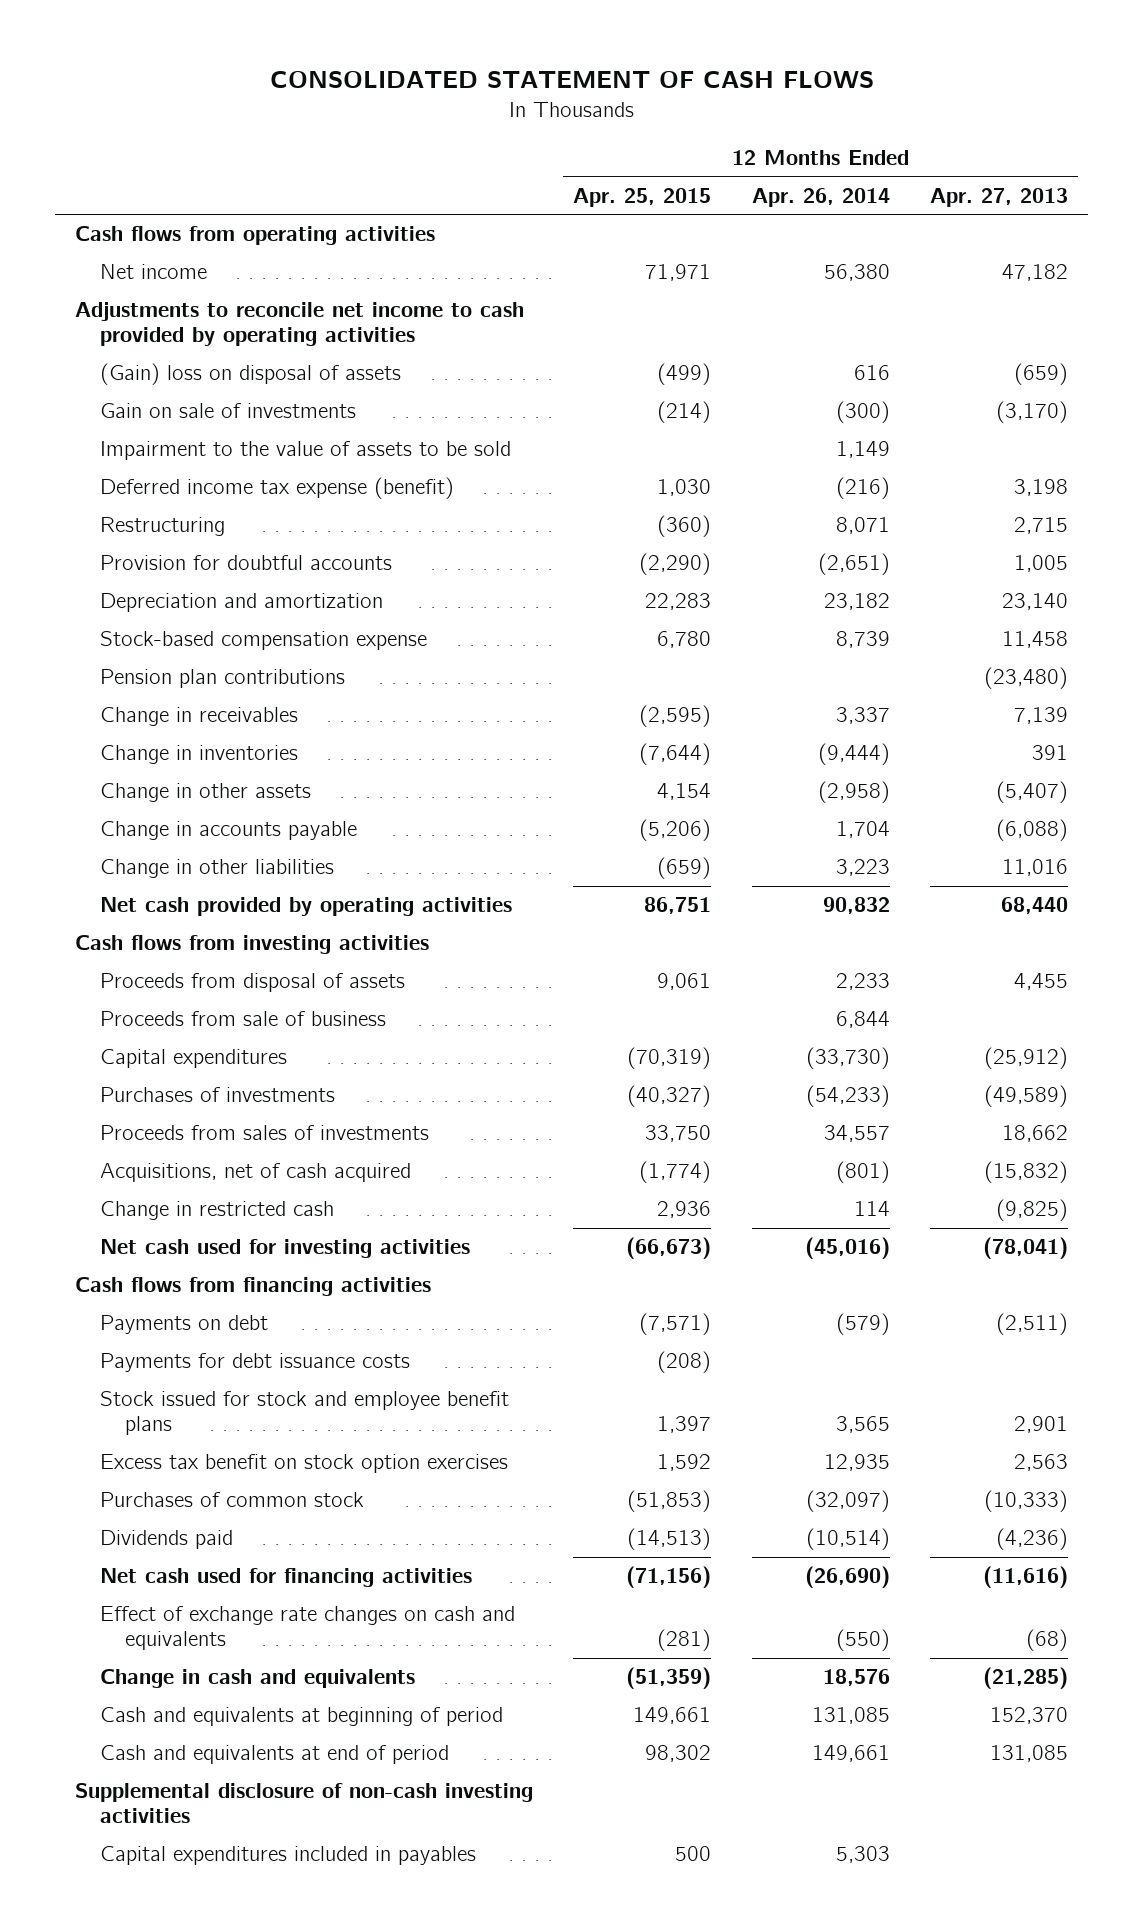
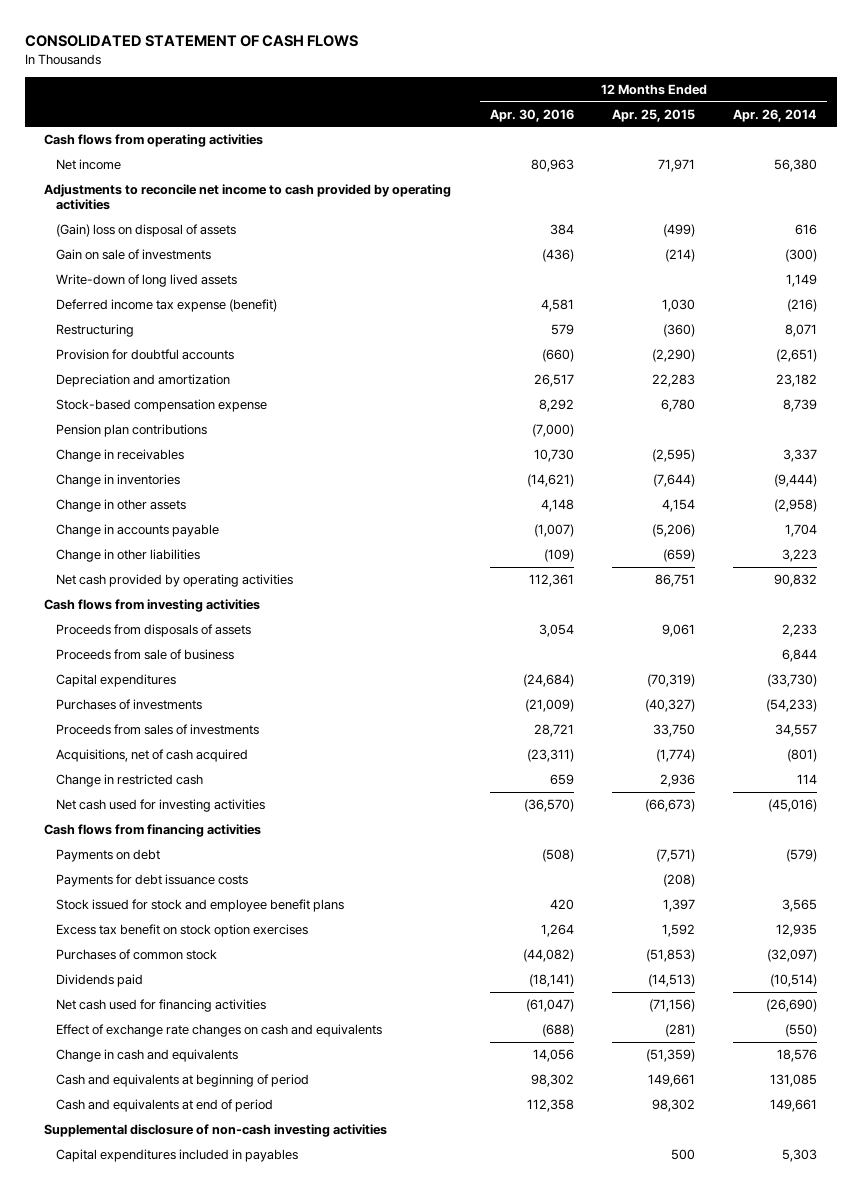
- | 12 Months Ended Apr. 25, 2015 | 12 Months Ended Apr. 26, 2014 | 12 Months Ended Apr. 27, 2013
+ | 12 Months Ended Apr. 30, 2016 | 12 Months Ended Apr. 25, 2015 | 12 Months Ended Apr. 26, 2014
- Impairment to the value of assets to be sold | | 1,149 |
+ Write-down of long lived assets | | | 1,149
- Proceeds from disposal of assets | 9,061 | 2,233 | 4,455
+ Proceeds from disposals of assets | 3,054 | 9,061 | 2,233

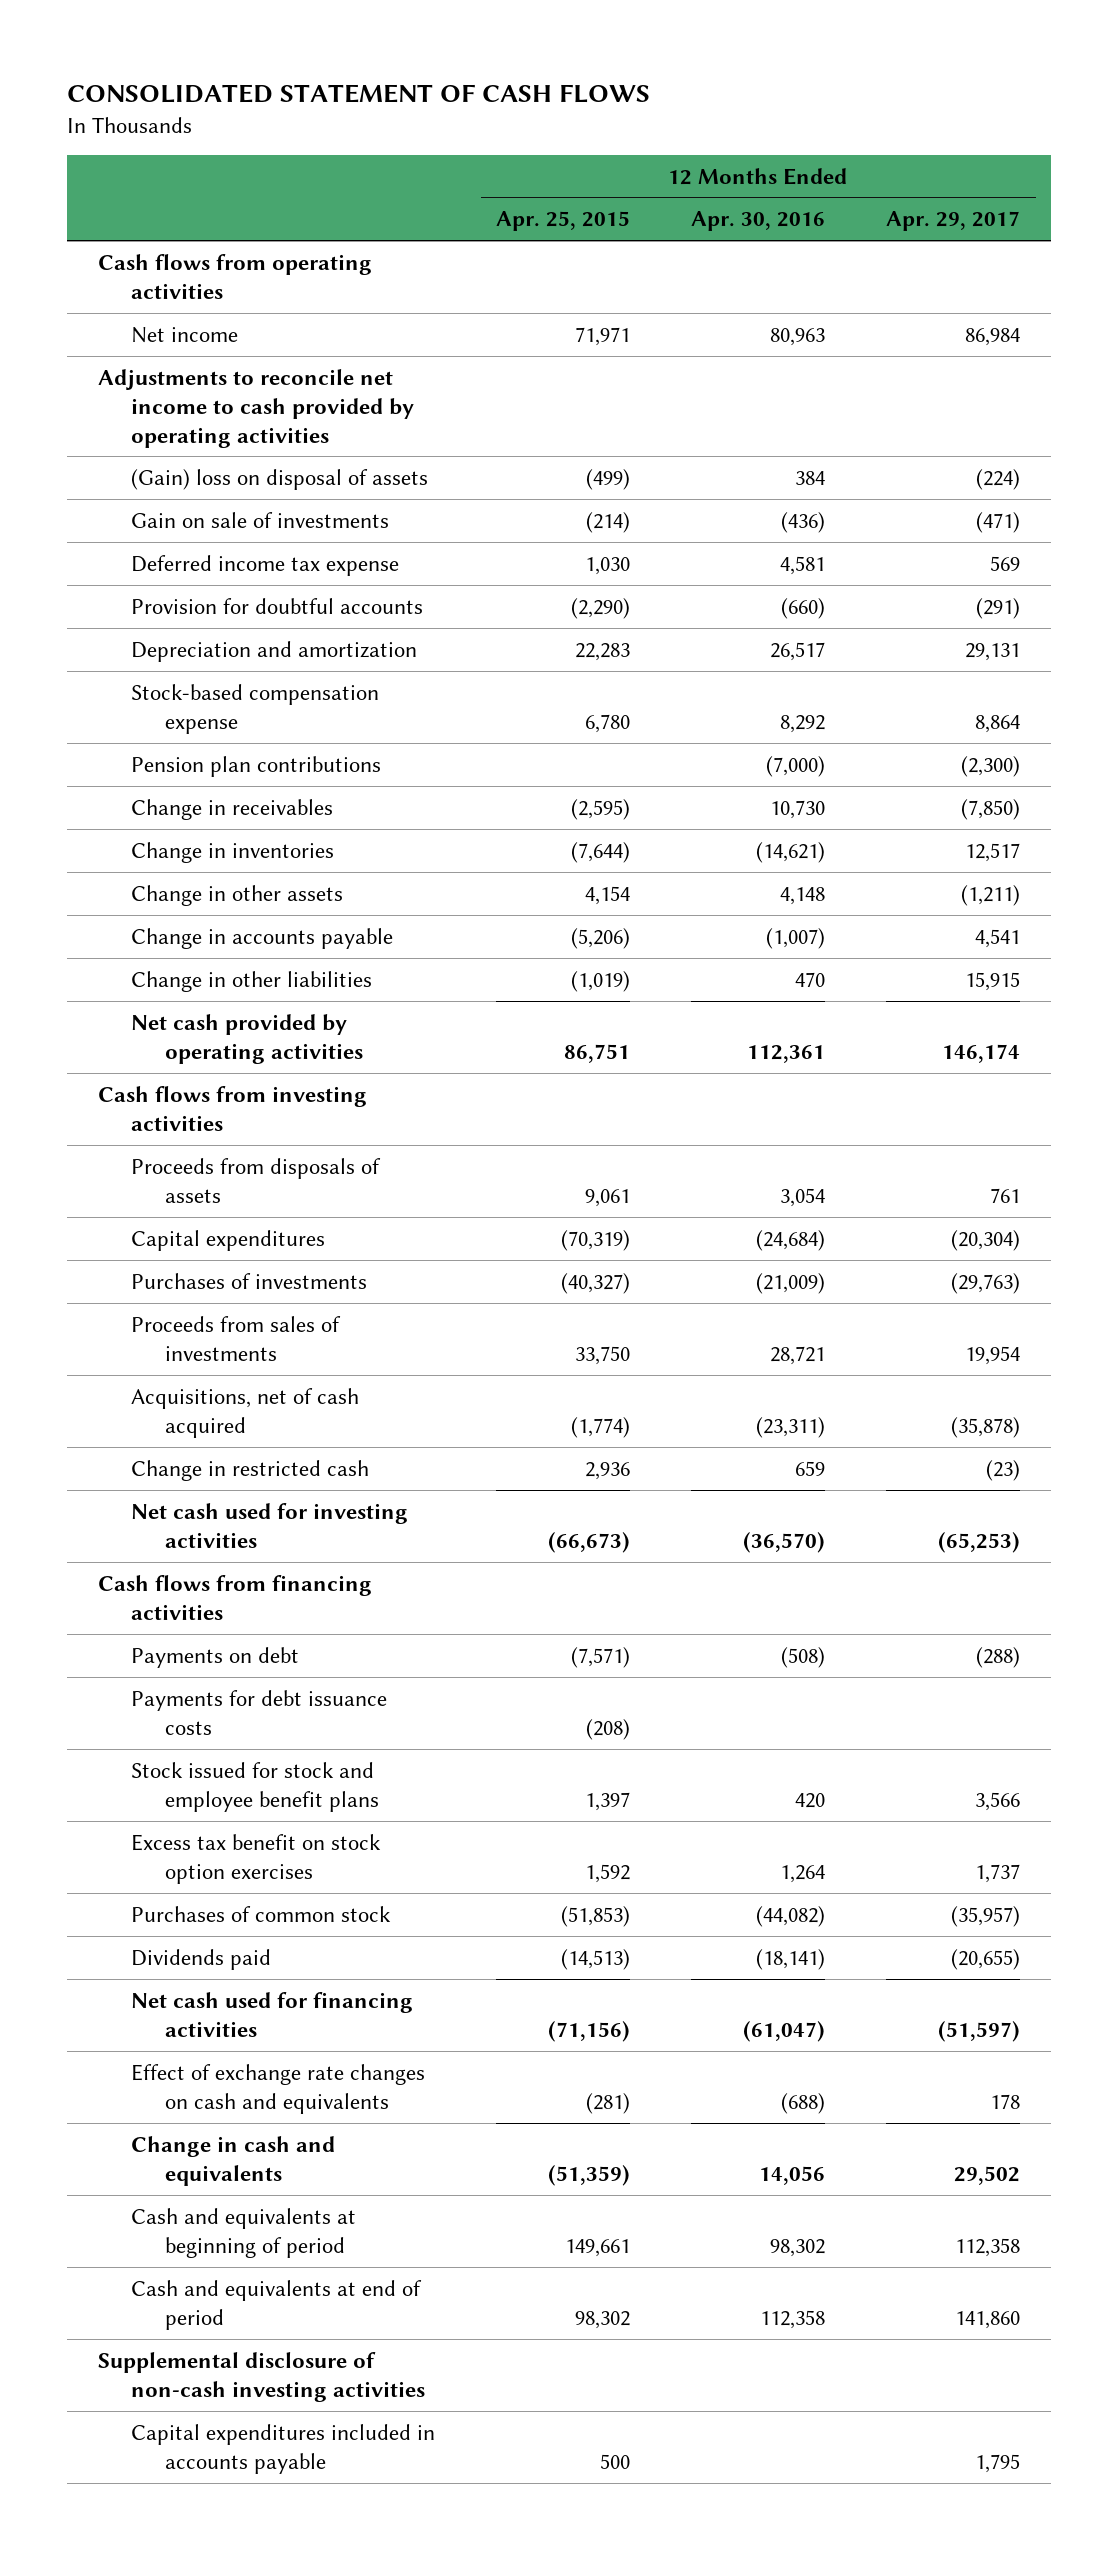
- | 12 Months Ended Apr. 30, 2016 | 12 Months Ended Apr. 25, 2015 | 12 Months Ended Apr. 26, 2014
+ | 12 Months Ended Apr. 25, 2015 | 12 Months Ended Apr. 30, 2016 | 12 Months Ended Apr. 29, 2017
- Write-down of long lived assets | | | 1,149
- Deferred income tax expense (benefit) | 4,581 | 1,030 | (216)
- Restructuring | 579 | (360) | 8,071
+ Deferred income tax expense | 1,030 | 4,581 | 569
- Change in other liabilities | (109) | (659) | 3,223
+ Change in other liabilities | (1,019) | 470 | 15,915
- Proceeds from sale of business | | | 6,844
- Capital expenditures included in payables | | 500 | 5,303
+ Capital expenditures included in accounts payable | 500 | | 1,795

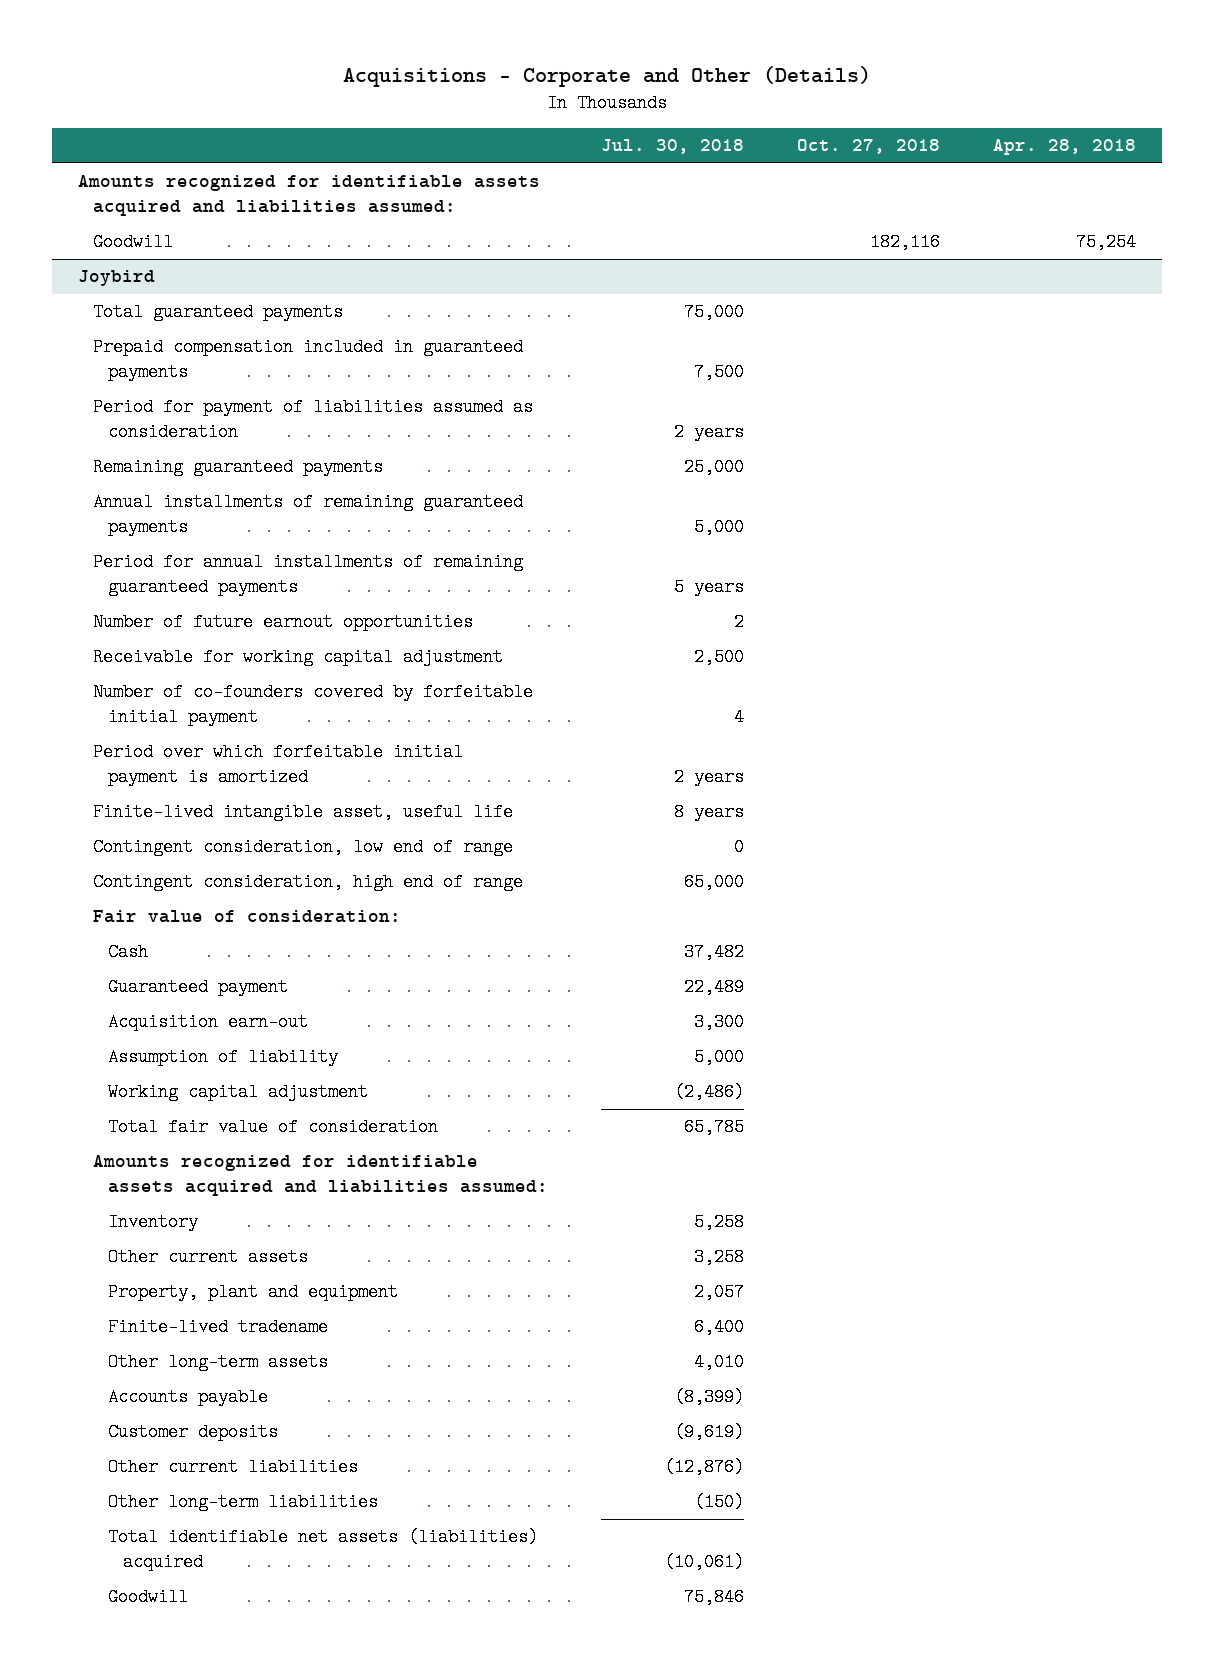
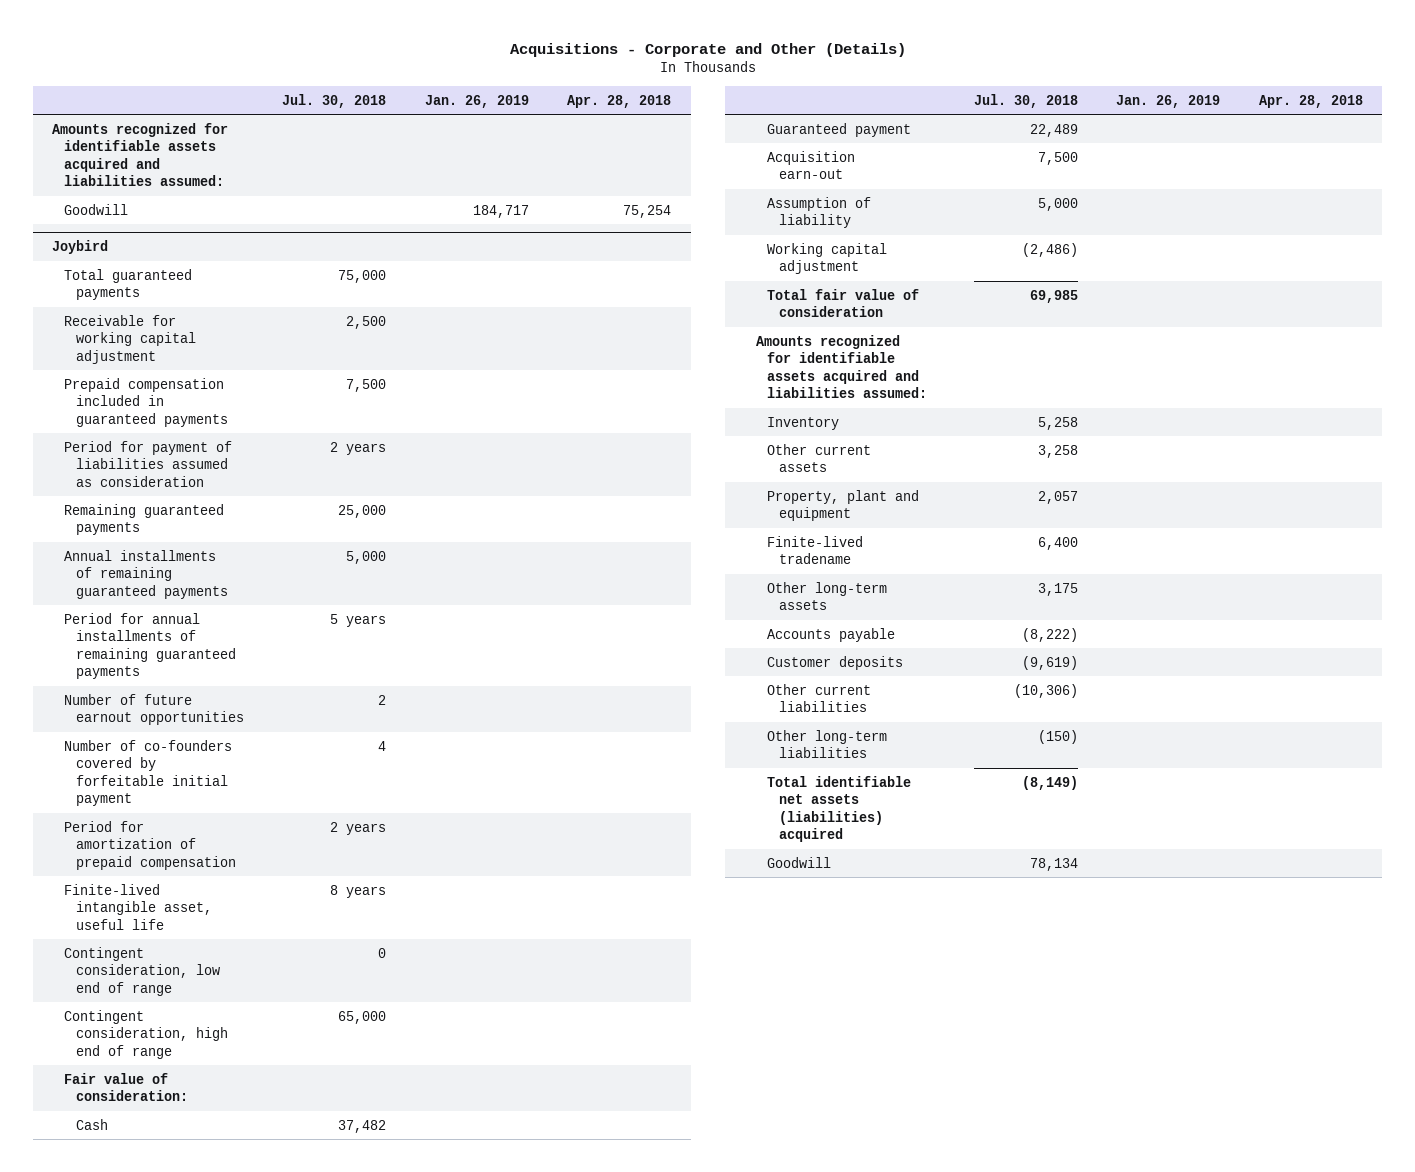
- | Jul. 30, 2018 | Oct. 27, 2018 | Apr. 28, 2018
+ | Jul. 30, 2018 | Jan. 26, 2019 | Apr. 28, 2018
@ Joybird
moved up: Receivable for working capital adjustment | 2,500 | |
- Period over which forfeitable initial payment is amortized | 2 years | |
+ Period for amortization of prepaid compensation | 2 years | |
- Acquisition earn-out | 3,300 | |
+ Acquisition earn-out | 7,500 | |
- Total fair value of consideration | 65,785 | |
+ Total fair value of consideration | 69,985 | |
- Other long-term assets | 4,010 | |
- Accounts payable | (8,399) | |
+ Other long-term assets | 3,175 | |
+ Accounts payable | (8,222) | |
- Other current liabilities | (12,876) | |
+ Other current liabilities | (10,306) | |
- Total identifiable net assets (liabilities) acquired | (10,061) | |
- Goodwill | 75,846 | |
+ Total identifiable net assets (liabilities) acquired | (8,149) | |
+ Goodwill | 78,134 | |

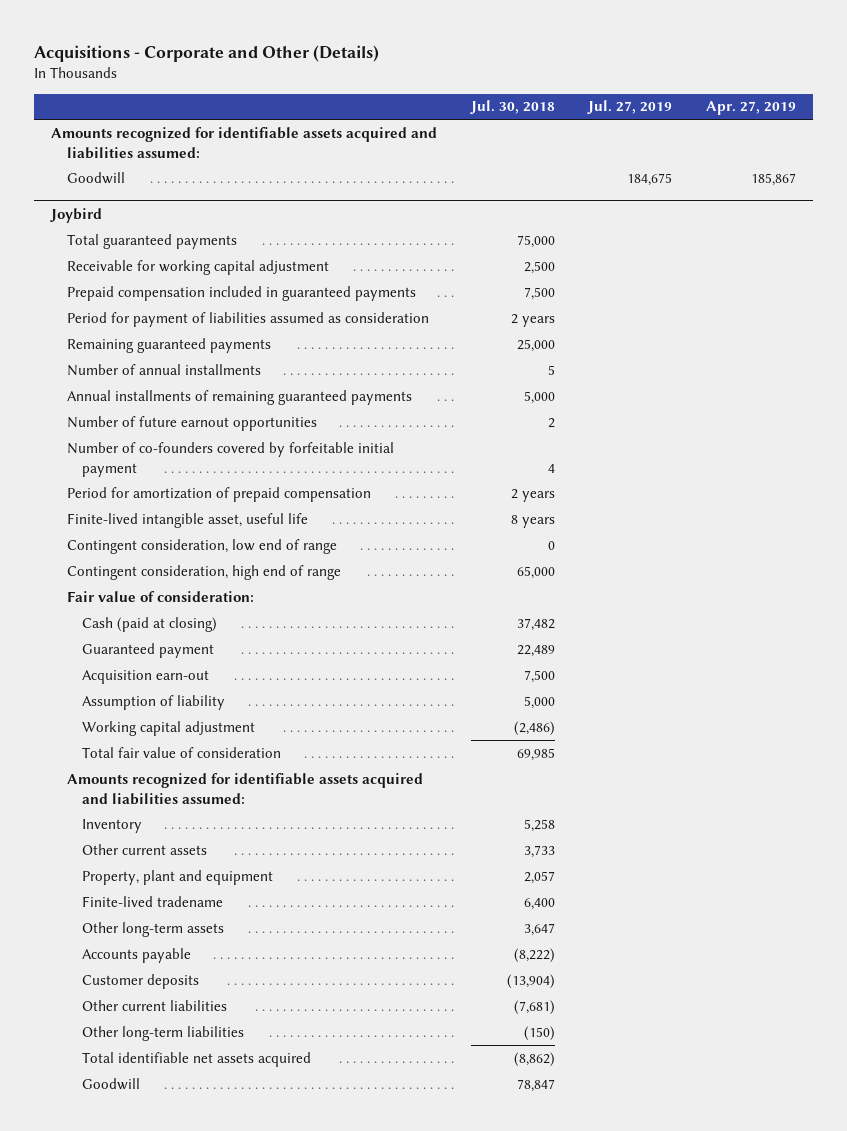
- | Jul. 30, 2018 | Jan. 26, 2019 | Apr. 28, 2018
+ | Jul. 30, 2018 | Jul. 27, 2019 | Apr. 27, 2019
@ Joybird
+ Number of annual installments | 5 | |
- Period for annual installments of remaining guaranteed payments | 5 years | |
- Cash | 37,482 | |
+ Cash (paid at closing) | 37,482 | |
- Other current assets | 3,258 | |
+ Other current assets | 3,733 | |
- Other long-term assets | 3,175 | |
+ Other long-term assets | 3,647 | |
- Customer deposits | (9,619) | |
- Other current liabilities | (10,306) | |
+ Customer deposits | (13,904) | |
+ Other current liabilities | (7,681) | |
- Total identifiable net assets (liabilities) acquired | (8,149) | |
- Goodwill | 78,134 | |
+ Total identifiable net assets acquired | (8,862) | |
+ Goodwill | 78,847 | |

